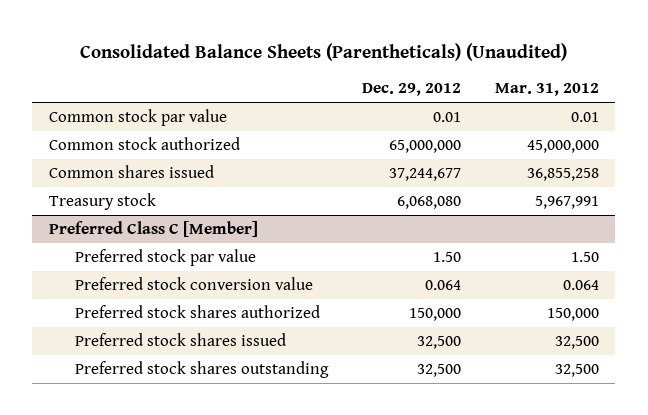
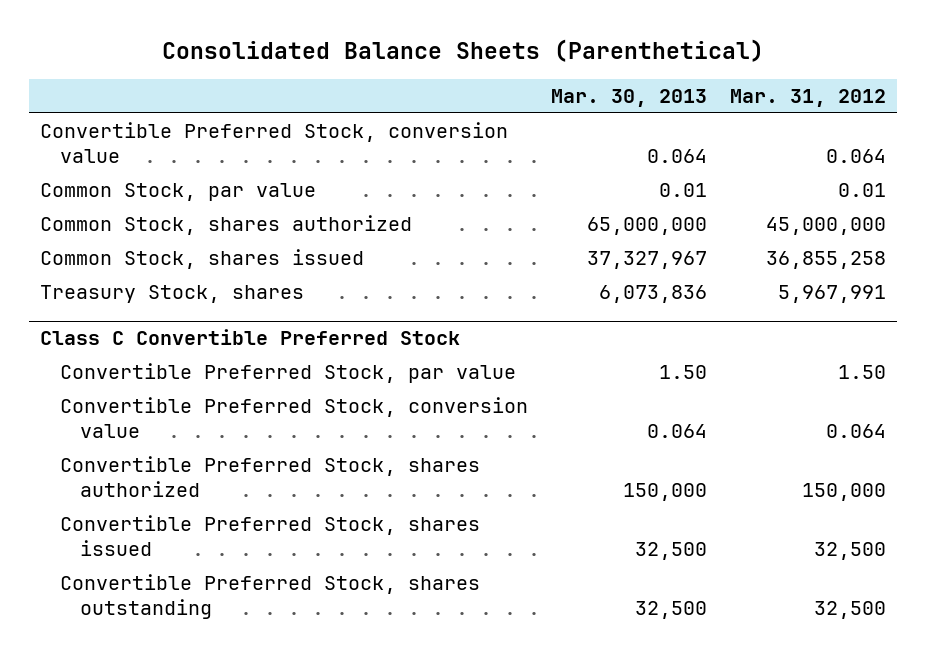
- Consolidated Balance Sheets (Parentheticals) (Unaudited)
+ Consolidated Balance Sheets (Parenthetical)
- | Dec. 29, 2012 | Mar. 31, 2012
+ | Mar. 30, 2013 | Mar. 31, 2012
- Common stock par value | 0.01 | 0.01
- Common stock authorized | 65,000,000 | 45,000,000
- Common shares issued | 37,244,677 | 36,855,258
- Treasury stock | 6,068,080 | 5,967,991
- Preferred Class C [Member]
- Preferred stock par value | 1.50 | 1.50
- Preferred stock conversion value | 0.064 | 0.064
- Preferred stock shares authorized | 150,000 | 150,000
- Preferred stock shares issued | 32,500 | 32,500
- Preferred stock shares outstanding | 32,500 | 32,500
+ Convertible Preferred Stock, conversion value | 0.064 | 0.064
+ Common Stock, par value | 0.01 | 0.01
+ Common Stock, shares authorized | 65,000,000 | 45,000,000
+ Common Stock, shares issued | 37,327,967 | 36,855,258
+ Treasury Stock, shares | 6,073,836 | 5,967,991
+ Class C Convertible Preferred Stock
+ Convertible Preferred Stock, par value | 1.50 | 1.50
+ Convertible Preferred Stock, conversion value | 0.064 | 0.064
+ Convertible Preferred Stock, shares authorized | 150,000 | 150,000
+ Convertible Preferred Stock, shares issued | 32,500 | 32,500
+ Convertible Preferred Stock, shares outstanding | 32,500 | 32,500

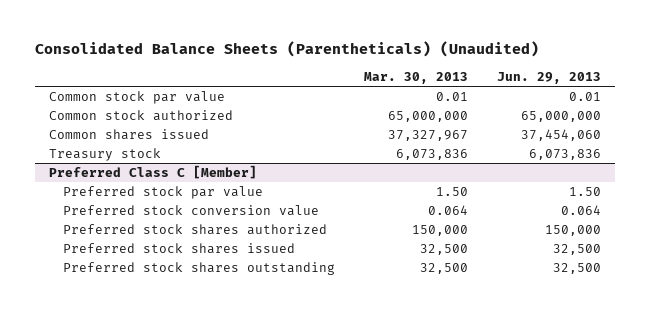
- Consolidated Balance Sheets (Parenthetical)
+ Consolidated Balance Sheets (Parentheticals) (Unaudited)
- | Mar. 30, 2013 | Mar. 31, 2012
+ | Mar. 30, 2013 | Jun. 29, 2013
- Convertible Preferred Stock, conversion value | 0.064 | 0.064
- Common Stock, par value | 0.01 | 0.01
- Common Stock, shares authorized | 65,000,000 | 45,000,000
- Common Stock, shares issued | 37,327,967 | 36,855,258
- Treasury Stock, shares | 6,073,836 | 5,967,991
- Class C Convertible Preferred Stock
- Convertible Preferred Stock, par value | 1.50 | 1.50
- Convertible Preferred Stock, conversion value | 0.064 | 0.064
- Convertible Preferred Stock, shares authorized | 150,000 | 150,000
- Convertible Preferred Stock, shares issued | 32,500 | 32,500
- Convertible Preferred Stock, shares outstanding | 32,500 | 32,500
+ Common stock par value | 0.01 | 0.01
+ Common stock authorized | 65,000,000 | 65,000,000
+ Common shares issued | 37,327,967 | 37,454,060
+ Treasury stock | 6,073,836 | 6,073,836
+ Preferred Class C [Member]
+ Preferred stock par value | 1.50 | 1.50
+ Preferred stock conversion value | 0.064 | 0.064
+ Preferred stock shares authorized | 150,000 | 150,000
+ Preferred stock shares issued | 32,500 | 32,500
+ Preferred stock shares outstanding | 32,500 | 32,500

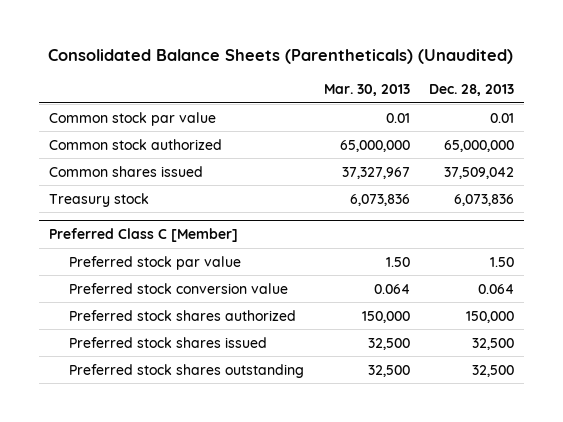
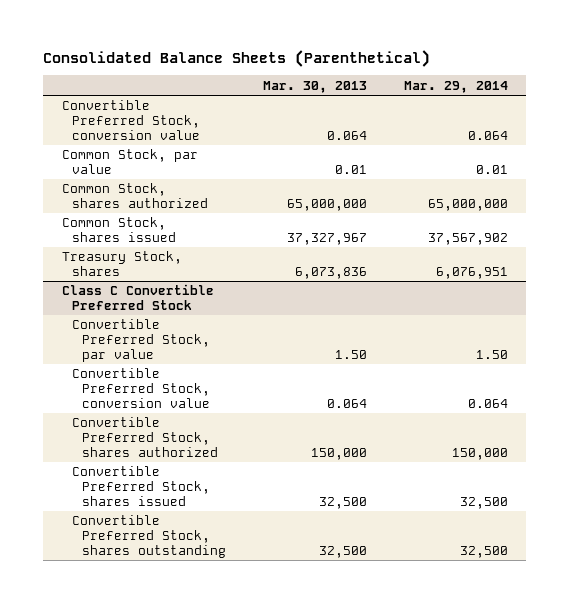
- Consolidated Balance Sheets (Parentheticals) (Unaudited)
+ Consolidated Balance Sheets (Parenthetical)
- | Mar. 30, 2013 | Dec. 28, 2013
+ | Mar. 30, 2013 | Mar. 29, 2014
- Common stock par value | 0.01 | 0.01
- Common stock authorized | 65,000,000 | 65,000,000
- Common shares issued | 37,327,967 | 37,509,042
- Treasury stock | 6,073,836 | 6,073,836
- Preferred Class C [Member]
- Preferred stock par value | 1.50 | 1.50
- Preferred stock conversion value | 0.064 | 0.064
- Preferred stock shares authorized | 150,000 | 150,000
- Preferred stock shares issued | 32,500 | 32,500
- Preferred stock shares outstanding | 32,500 | 32,500
+ Convertible Preferred Stock, conversion value | 0.064 | 0.064
+ Common Stock, par value | 0.01 | 0.01
+ Common Stock, shares authorized | 65,000,000 | 65,000,000
+ Common Stock, shares issued | 37,327,967 | 37,567,902
+ Treasury Stock, shares | 6,073,836 | 6,076,951
+ Class C Convertible Preferred Stock
+ Convertible Preferred Stock, par value | 1.50 | 1.50
+ Convertible Preferred Stock, conversion value | 0.064 | 0.064
+ Convertible Preferred Stock, shares authorized | 150,000 | 150,000
+ Convertible Preferred Stock, shares issued | 32,500 | 32,500
+ Convertible Preferred Stock, shares outstanding | 32,500 | 32,500

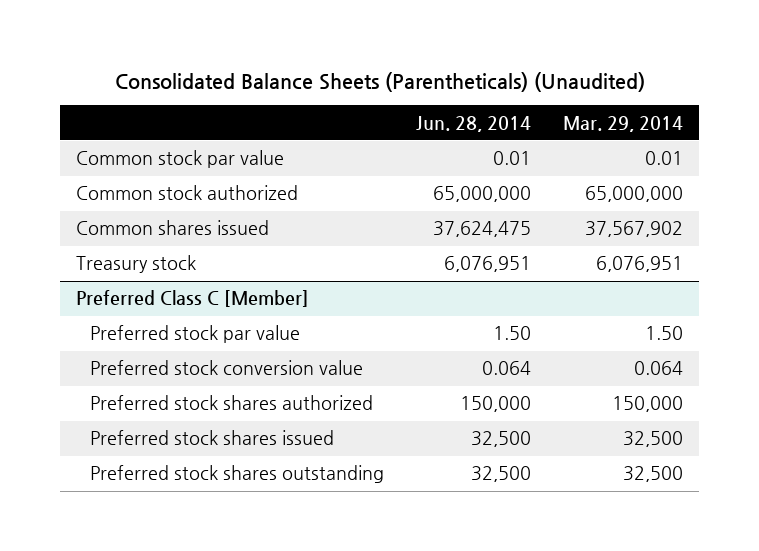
- Consolidated Balance Sheets (Parenthetical)
+ Consolidated Balance Sheets (Parentheticals) (Unaudited)
- | Mar. 30, 2013 | Mar. 29, 2014
+ | Jun. 28, 2014 | Mar. 29, 2014
- Convertible Preferred Stock, conversion value | 0.064 | 0.064
- Common Stock, par value | 0.01 | 0.01
- Common Stock, shares authorized | 65,000,000 | 65,000,000
- Common Stock, shares issued | 37,327,967 | 37,567,902
- Treasury Stock, shares | 6,073,836 | 6,076,951
- Class C Convertible Preferred Stock
- Convertible Preferred Stock, par value | 1.50 | 1.50
- Convertible Preferred Stock, conversion value | 0.064 | 0.064
- Convertible Preferred Stock, shares authorized | 150,000 | 150,000
- Convertible Preferred Stock, shares issued | 32,500 | 32,500
- Convertible Preferred Stock, shares outstanding | 32,500 | 32,500
+ Common stock par value | 0.01 | 0.01
+ Common stock authorized | 65,000,000 | 65,000,000
+ Common shares issued | 37,624,475 | 37,567,902
+ Treasury stock | 6,076,951 | 6,076,951
+ Preferred Class C [Member]
+ Preferred stock par value | 1.50 | 1.50
+ Preferred stock conversion value | 0.064 | 0.064
+ Preferred stock shares authorized | 150,000 | 150,000
+ Preferred stock shares issued | 32,500 | 32,500
+ Preferred stock shares outstanding | 32,500 | 32,500

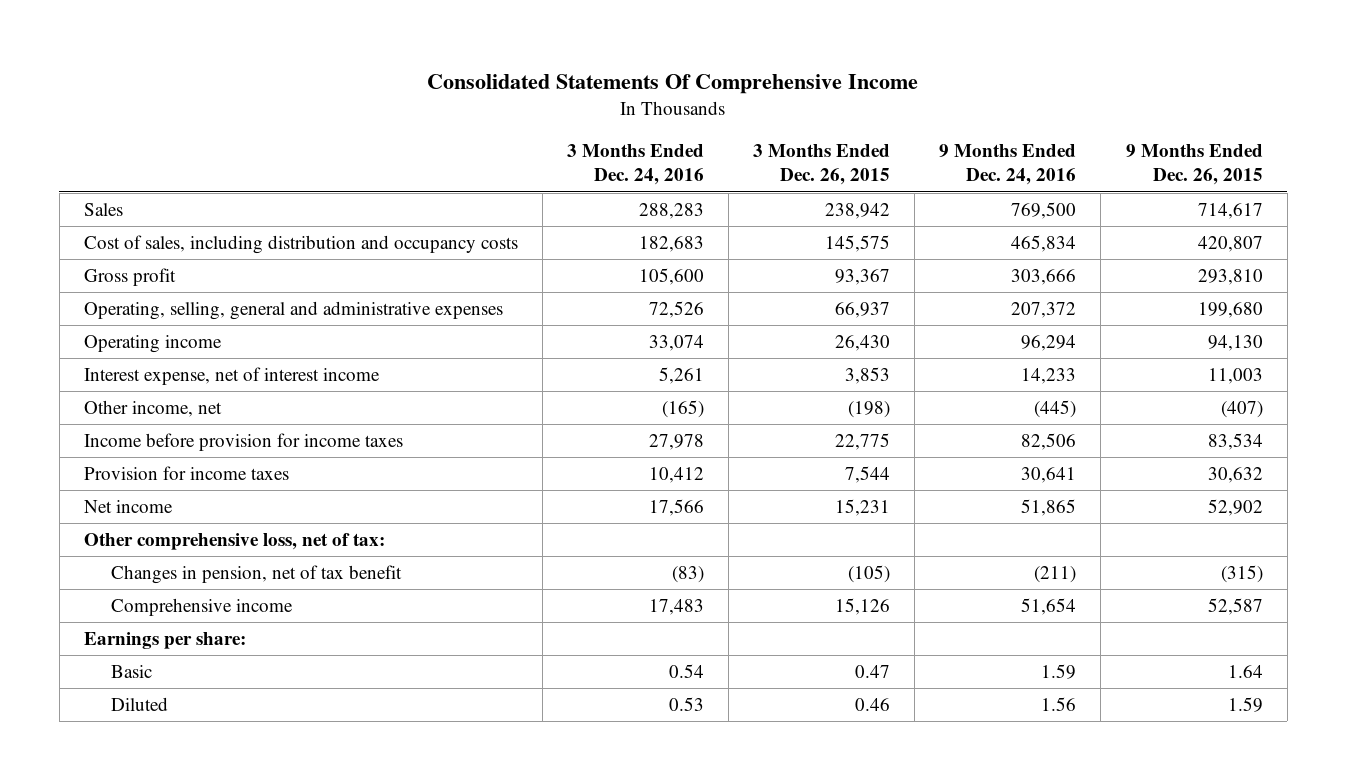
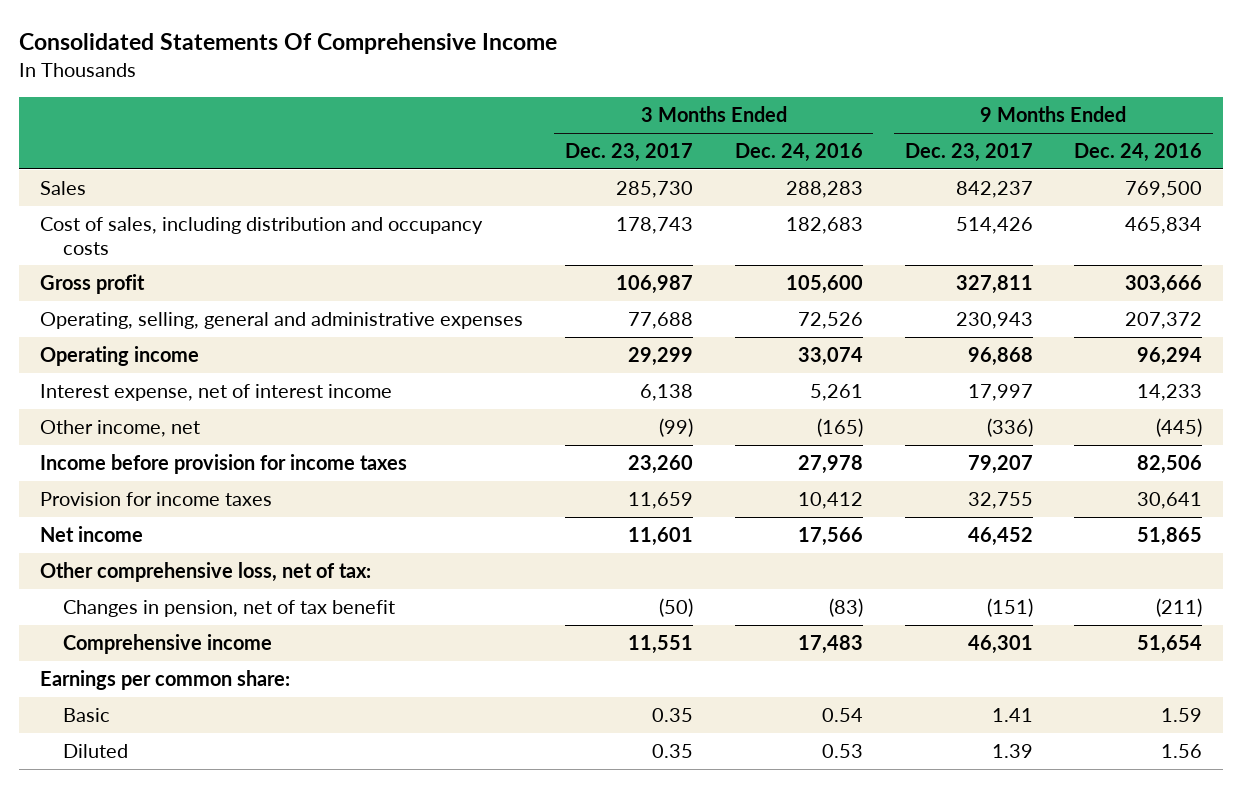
- | 3 Months Ended Dec. 24, 2016 | 3 Months Ended Dec. 26, 2015 | 9 Months Ended Dec. 24, 2016 | 9 Months Ended Dec. 26, 2015
+ | 3 Months Ended Dec. 23, 2017 | 3 Months Ended Dec. 24, 2016 | 9 Months Ended Dec. 23, 2017 | 9 Months Ended Dec. 24, 2016
- Earnings per share:
+ Earnings per common share:

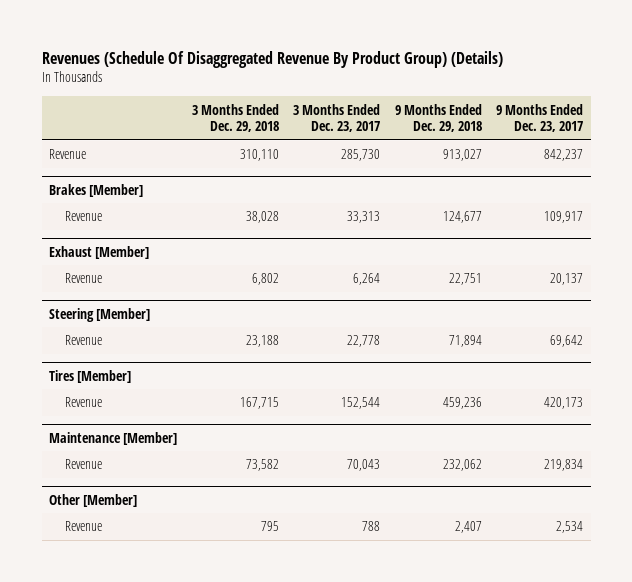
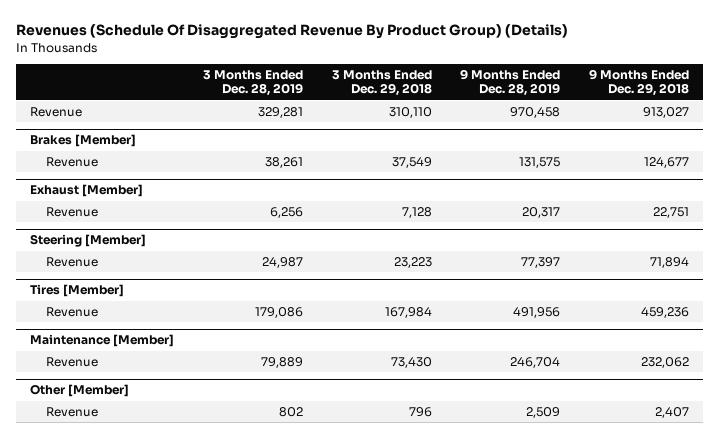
- | 3 Months Ended Dec. 29, 2018 | 3 Months Ended Dec. 23, 2017 | 9 Months Ended Dec. 29, 2018 | 9 Months Ended Dec. 23, 2017
+ | 3 Months Ended Dec. 28, 2019 | 3 Months Ended Dec. 29, 2018 | 9 Months Ended Dec. 28, 2019 | 9 Months Ended Dec. 29, 2018
@ Brakes [Member]
- Revenue | 38,028 | 33,313 | 124,677 | 109,917
+ Revenue | 38,261 | 37,549 | 131,575 | 124,677
@ Exhaust [Member]
- Revenue | 6,802 | 6,264 | 22,751 | 20,137
+ Revenue | 6,256 | 7,128 | 20,317 | 22,751
@ Steering [Member]
- Revenue | 23,188 | 22,778 | 71,894 | 69,642
+ Revenue | 24,987 | 23,223 | 77,397 | 71,894
@ Tires [Member]
- Revenue | 167,715 | 152,544 | 459,236 | 420,173
+ Revenue | 179,086 | 167,984 | 491,956 | 459,236
@ Maintenance [Member]
- Revenue | 73,582 | 70,043 | 232,062 | 219,834
+ Revenue | 79,889 | 73,430 | 246,704 | 232,062
@ Other [Member]
- Revenue | 795 | 788 | 2,407 | 2,534
+ Revenue | 802 | 796 | 2,509 | 2,407

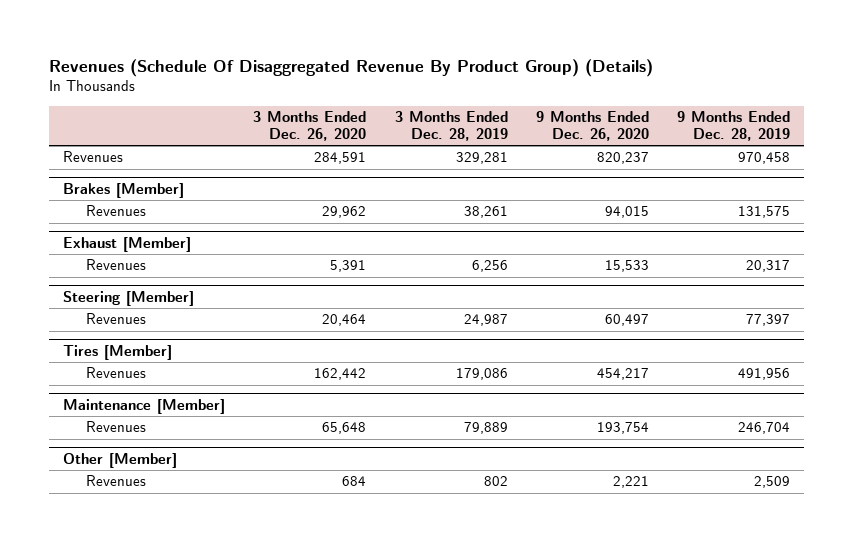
- | 3 Months Ended Dec. 28, 2019 | 3 Months Ended Dec. 29, 2018 | 9 Months Ended Dec. 28, 2019 | 9 Months Ended Dec. 29, 2018
+ | 3 Months Ended Dec. 26, 2020 | 3 Months Ended Dec. 28, 2019 | 9 Months Ended Dec. 26, 2020 | 9 Months Ended Dec. 28, 2019
- Revenue | 329,281 | 310,110 | 970,458 | 913,027
+ Revenues | 284,591 | 329,281 | 820,237 | 970,458
@ Brakes [Member]
- Revenue | 38,261 | 37,549 | 131,575 | 124,677
+ Revenues | 29,962 | 38,261 | 94,015 | 131,575
@ Exhaust [Member]
- Revenue | 6,256 | 7,128 | 20,317 | 22,751
+ Revenues | 5,391 | 6,256 | 15,533 | 20,317
@ Steering [Member]
- Revenue | 24,987 | 23,223 | 77,397 | 71,894
+ Revenues | 20,464 | 24,987 | 60,497 | 77,397
@ Tires [Member]
- Revenue | 179,086 | 167,984 | 491,956 | 459,236
+ Revenues | 162,442 | 179,086 | 454,217 | 491,956
@ Maintenance [Member]
- Revenue | 79,889 | 73,430 | 246,704 | 232,062
+ Revenues | 65,648 | 79,889 | 193,754 | 246,704
@ Other [Member]
- Revenue | 802 | 796 | 2,509 | 2,407
+ Revenues | 684 | 802 | 2,221 | 2,509

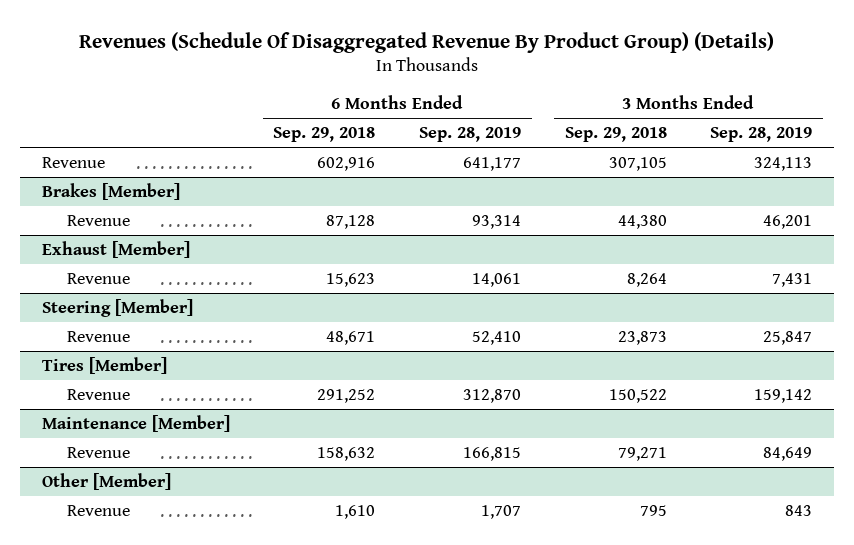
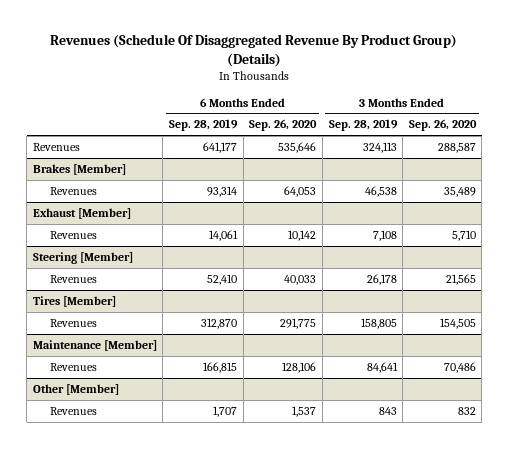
- | 6 Months Ended Sep. 29, 2018 | 6 Months Ended Sep. 28, 2019 | 3 Months Ended Sep. 29, 2018 | 3 Months Ended Sep. 28, 2019
+ | 6 Months Ended Sep. 28, 2019 | 6 Months Ended Sep. 26, 2020 | 3 Months Ended Sep. 28, 2019 | 3 Months Ended Sep. 26, 2020
- Revenue | 602,916 | 641,177 | 307,105 | 324,113
+ Revenues | 641,177 | 535,646 | 324,113 | 288,587
@ Brakes [Member]
- Revenue | 87,128 | 93,314 | 44,380 | 46,201
+ Revenues | 93,314 | 64,053 | 46,538 | 35,489
@ Exhaust [Member]
- Revenue | 15,623 | 14,061 | 8,264 | 7,431
+ Revenues | 14,061 | 10,142 | 7,108 | 5,710
@ Steering [Member]
- Revenue | 48,671 | 52,410 | 23,873 | 25,847
+ Revenues | 52,410 | 40,033 | 26,178 | 21,565
@ Tires [Member]
- Revenue | 291,252 | 312,870 | 150,522 | 159,142
+ Revenues | 312,870 | 291,775 | 158,805 | 154,505
@ Maintenance [Member]
- Revenue | 158,632 | 166,815 | 79,271 | 84,649
+ Revenues | 166,815 | 128,106 | 84,641 | 70,486
@ Other [Member]
- Revenue | 1,610 | 1,707 | 795 | 843
+ Revenues | 1,707 | 1,537 | 843 | 832

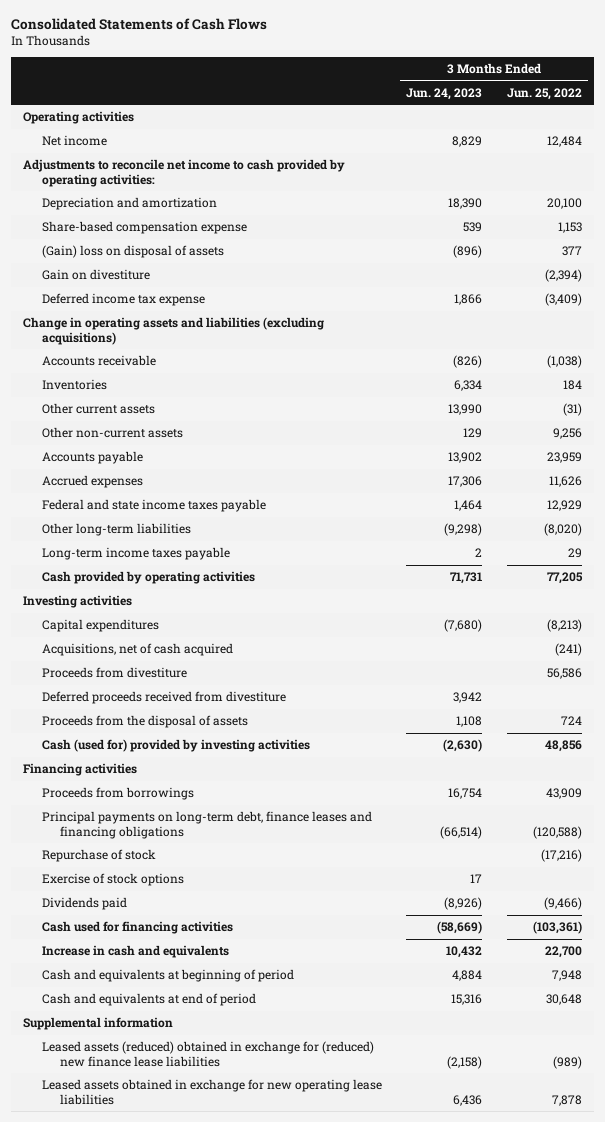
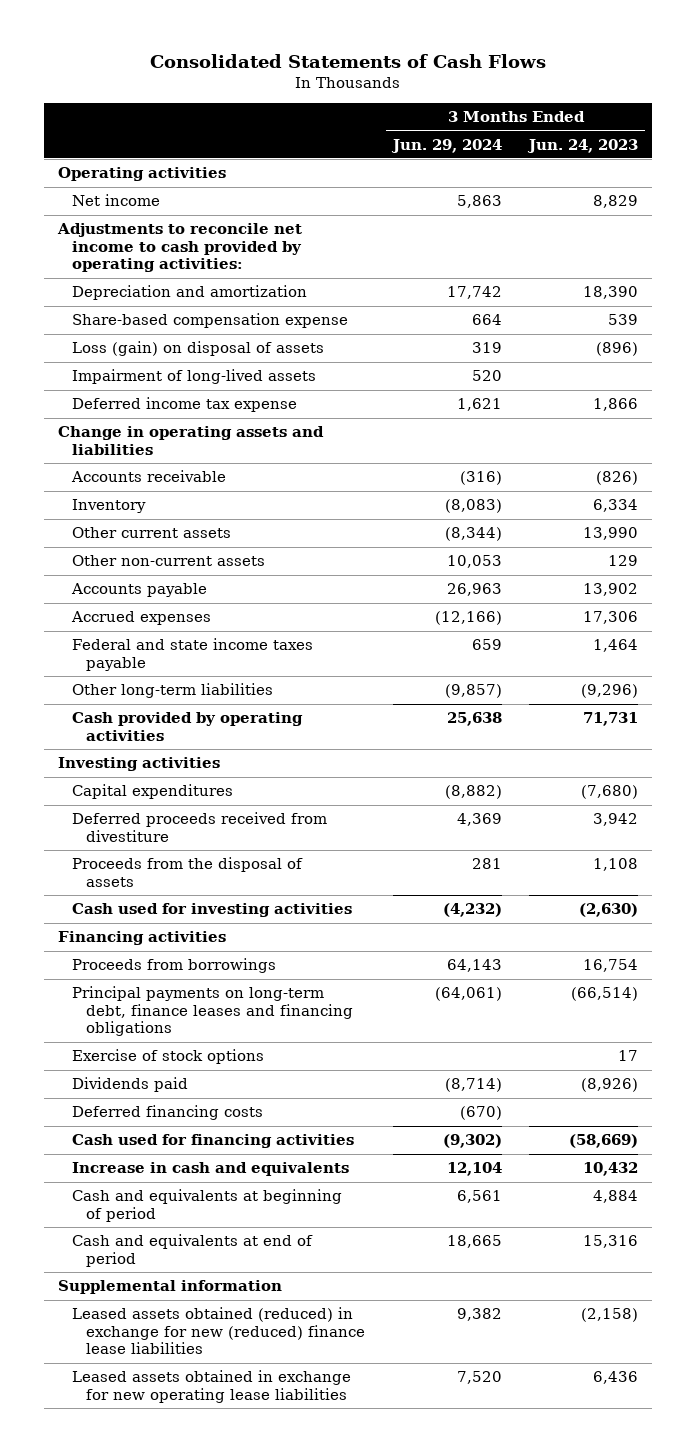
- | 3 Months Ended Jun. 24, 2023 | 3 Months Ended Jun. 25, 2022
+ | 3 Months Ended Jun. 29, 2024 | 3 Months Ended Jun. 24, 2023
- (Gain) loss on disposal of assets | (896) | 377
- Gain on divestiture | | (2,394)
+ Loss (gain) on disposal of assets | 319 | (896)
+ Impairment of long-lived assets | 520 |
- Change in operating assets and liabilities (excluding acquisitions)
+ Change in operating assets and liabilities
- Inventories | 6,334 | 184
+ Inventory | (8,083) | 6,334
- Other long-term liabilities | (9,298) | (8,020)
- Long-term income taxes payable | 2 | 29
+ Other long-term liabilities | (9,857) | (9,296)
- Acquisitions, net of cash acquired | | (241)
- Proceeds from divestiture | | 56,586
- Cash (used for) provided by investing activities | (2,630) | 48,856
+ Cash used for investing activities | (4,232) | (2,630)
- Repurchase of stock | | (17,216)
+ Deferred financing costs | (670) |
- Leased assets (reduced) obtained in exchange for (reduced) new finance lease liabilities | (2,158) | (989)
+ Leased assets obtained (reduced) in exchange for new (reduced) finance lease liabilities | 9,382 | (2,158)

